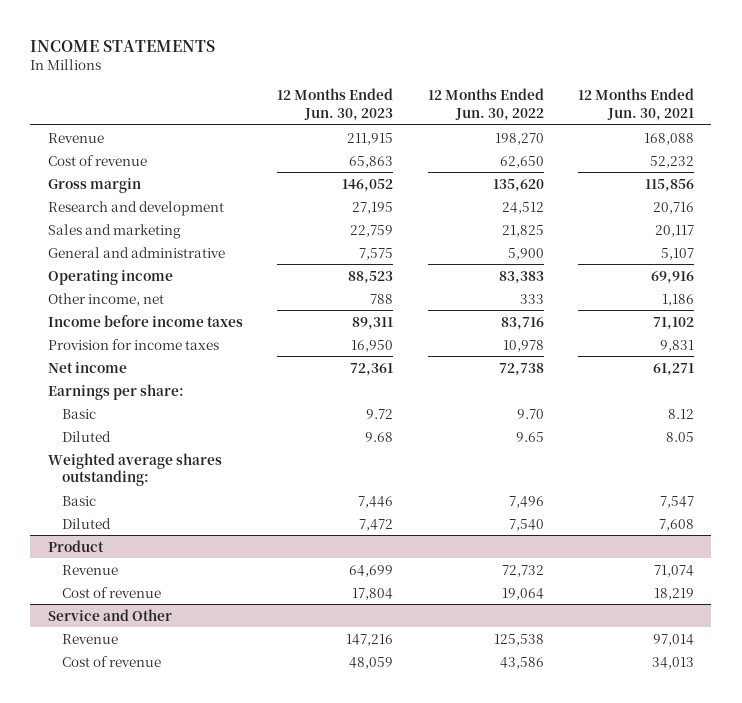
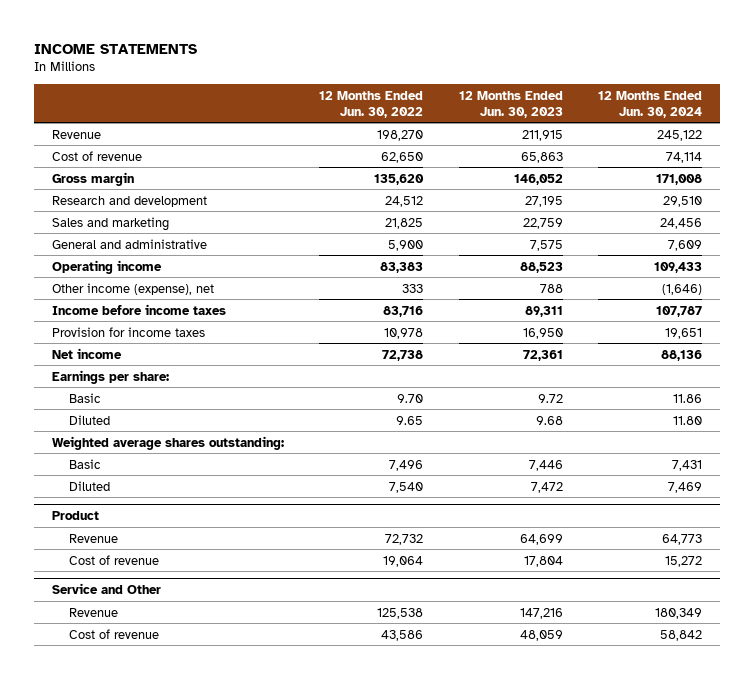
- | 12 Months Ended Jun. 30, 2023 | 12 Months Ended Jun. 30, 2022 | 12 Months Ended Jun. 30, 2021
+ | 12 Months Ended Jun. 30, 2022 | 12 Months Ended Jun. 30, 2023 | 12 Months Ended Jun. 30, 2024
- Other income, net | 788 | 333 | 1,186
+ Other income (expense), net | 333 | 788 | (1,646)

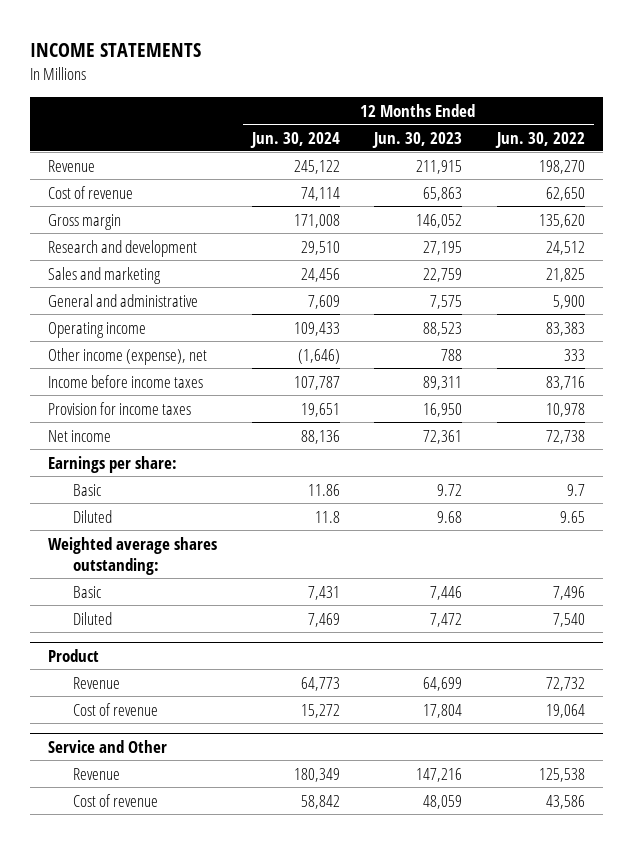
- | 12 Months Ended Jun. 30, 2022 | 12 Months Ended Jun. 30, 2023 | 12 Months Ended Jun. 30, 2024
+ | 12 Months Ended Jun. 30, 2024 | 12 Months Ended Jun. 30, 2023 | 12 Months Ended Jun. 30, 2022
- Basic | 9.70 | 9.72 | 11.86
- Diluted | 9.65 | 9.68 | 11.80
+ Basic | 11.86 | 9.72 | 9.7
+ Diluted | 11.8 | 9.68 | 9.65

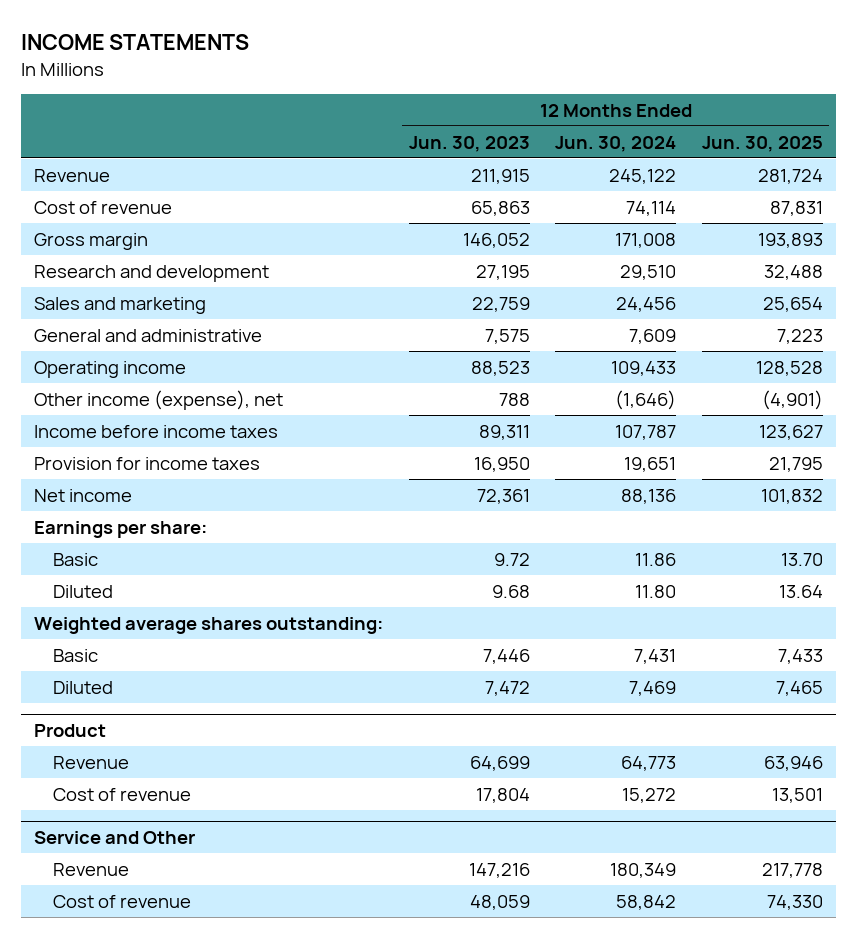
- | 12 Months Ended Jun. 30, 2024 | 12 Months Ended Jun. 30, 2023 | 12 Months Ended Jun. 30, 2022
+ | 12 Months Ended Jun. 30, 2023 | 12 Months Ended Jun. 30, 2024 | 12 Months Ended Jun. 30, 2025
- Diluted | 11.8 | 9.68 | 9.65
+ Diluted | 9.68 | 11.80 | 13.64

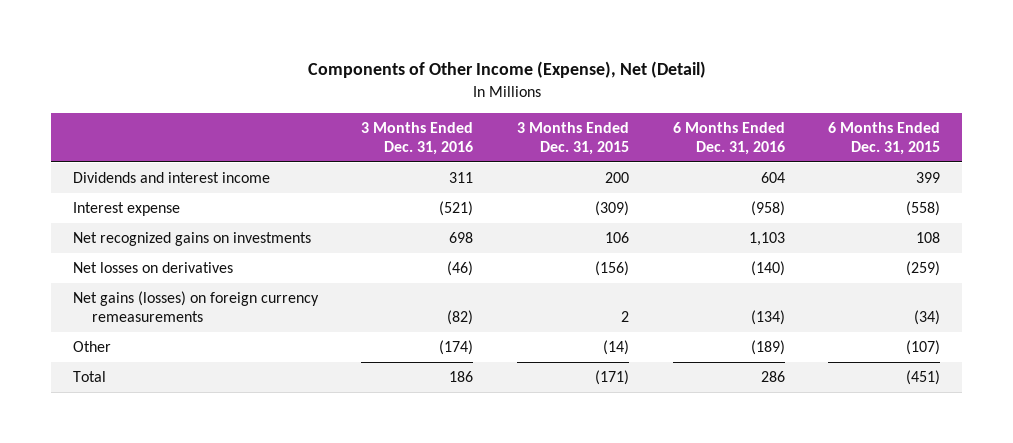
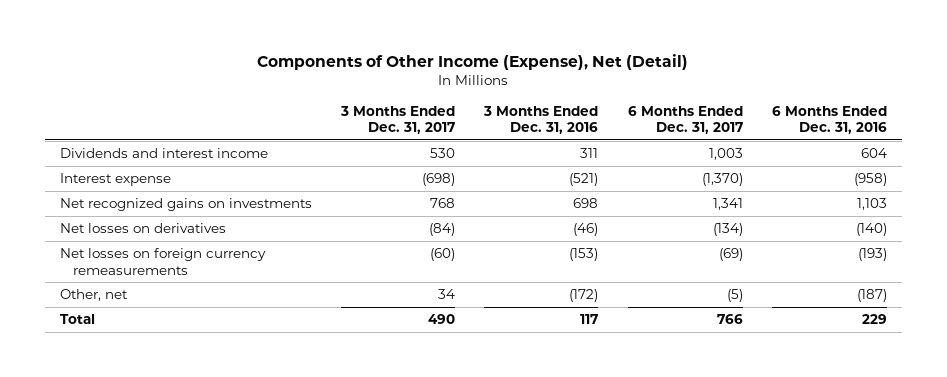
- | 3 Months Ended Dec. 31, 2016 | 3 Months Ended Dec. 31, 2015 | 6 Months Ended Dec. 31, 2016 | 6 Months Ended Dec. 31, 2015
+ | 3 Months Ended Dec. 31, 2017 | 3 Months Ended Dec. 31, 2016 | 6 Months Ended Dec. 31, 2017 | 6 Months Ended Dec. 31, 2016
- Net gains (losses) on foreign currency remeasurements | (82) | 2 | (134) | (34)
- Other | (174) | (14) | (189) | (107)
- Total | 186 | (171) | 286 | (451)
+ Net losses on foreign currency remeasurements | (60) | (153) | (69) | (193)
+ Other, net | 34 | (172) | (5) | (187)
+ Total | 490 | 117 | 766 | 229

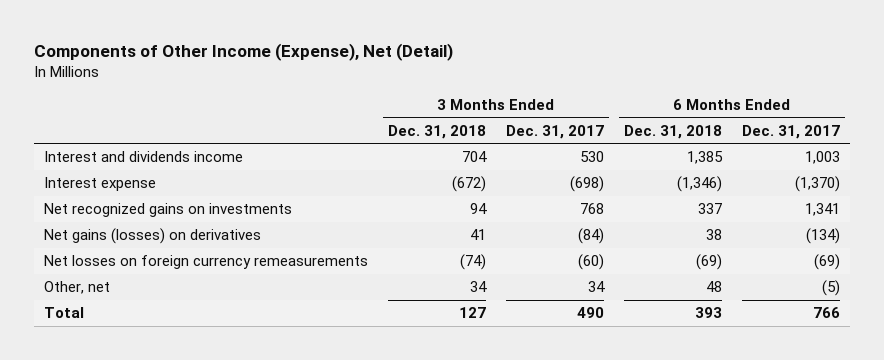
- | 3 Months Ended Dec. 31, 2017 | 3 Months Ended Dec. 31, 2016 | 6 Months Ended Dec. 31, 2017 | 6 Months Ended Dec. 31, 2016
+ | 3 Months Ended Dec. 31, 2018 | 3 Months Ended Dec. 31, 2017 | 6 Months Ended Dec. 31, 2018 | 6 Months Ended Dec. 31, 2017
- Dividends and interest income | 530 | 311 | 1,003 | 604
+ Interest and dividends income | 704 | 530 | 1,385 | 1,003
- Net losses on derivatives | (84) | (46) | (134) | (140)
+ Net gains (losses) on derivatives | 41 | (84) | 38 | (134)

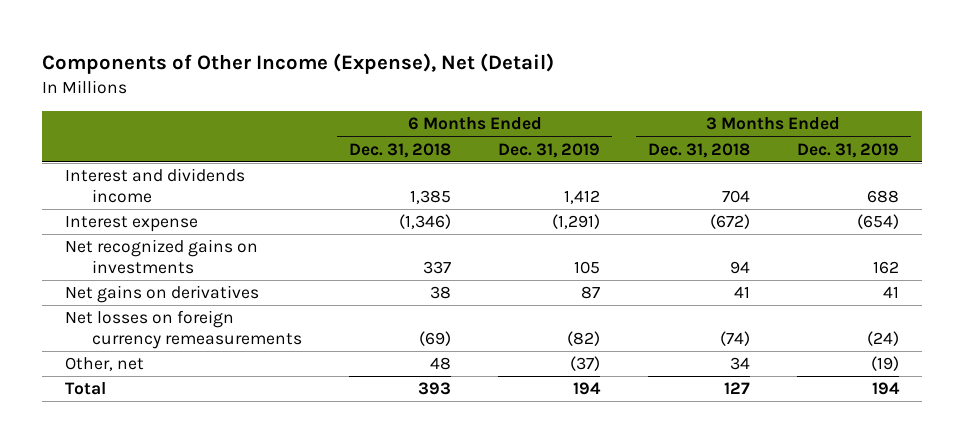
- | 3 Months Ended Dec. 31, 2018 | 3 Months Ended Dec. 31, 2017 | 6 Months Ended Dec. 31, 2018 | 6 Months Ended Dec. 31, 2017
+ | 6 Months Ended Dec. 31, 2018 | 6 Months Ended Dec. 31, 2019 | 3 Months Ended Dec. 31, 2018 | 3 Months Ended Dec. 31, 2019
- Net gains (losses) on derivatives | 41 | (84) | 38 | (134)
+ Net gains on derivatives | 38 | 87 | 41 | 41

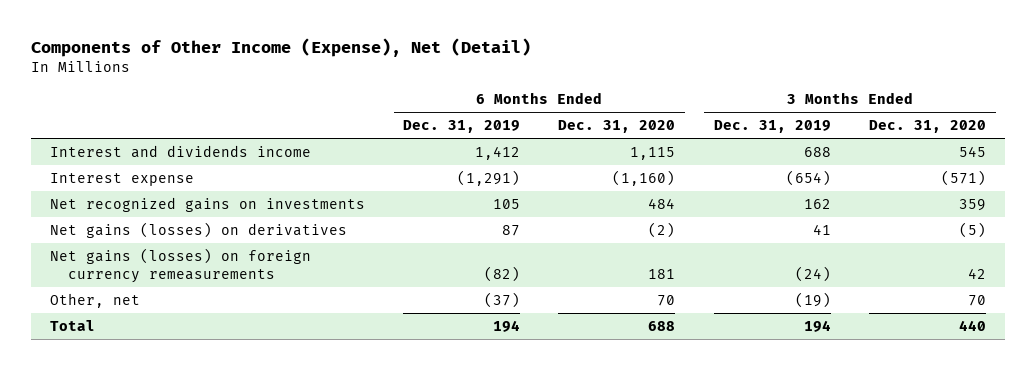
- | 6 Months Ended Dec. 31, 2018 | 6 Months Ended Dec. 31, 2019 | 3 Months Ended Dec. 31, 2018 | 3 Months Ended Dec. 31, 2019
+ | 6 Months Ended Dec. 31, 2019 | 6 Months Ended Dec. 31, 2020 | 3 Months Ended Dec. 31, 2019 | 3 Months Ended Dec. 31, 2020
- Net gains on derivatives | 38 | 87 | 41 | 41
- Net losses on foreign currency remeasurements | (69) | (82) | (74) | (24)
+ Net gains (losses) on derivatives | 87 | (2) | 41 | (5)
+ Net gains (losses) on foreign currency remeasurements | (82) | 181 | (24) | 42

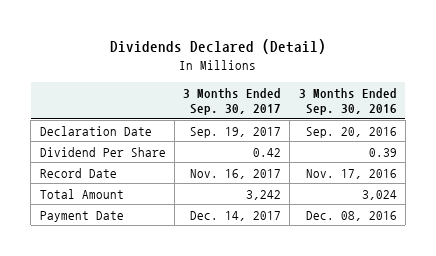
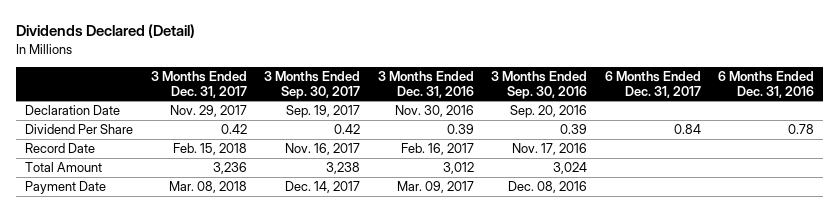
- | 3 Months Ended Sep. 30, 2017 | 3 Months Ended Sep. 30, 2016
+ | 3 Months Ended Dec. 31, 2017 | 3 Months Ended Sep. 30, 2017 | 3 Months Ended Dec. 31, 2016 | 3 Months Ended Sep. 30, 2016 | 6 Months Ended Dec. 31, 2017 | 6 Months Ended Dec. 31, 2016
- Total Amount | 3,242 | 3,024
+ Total Amount | 3,236 | 3,238 | 3,012 | 3,024 | |

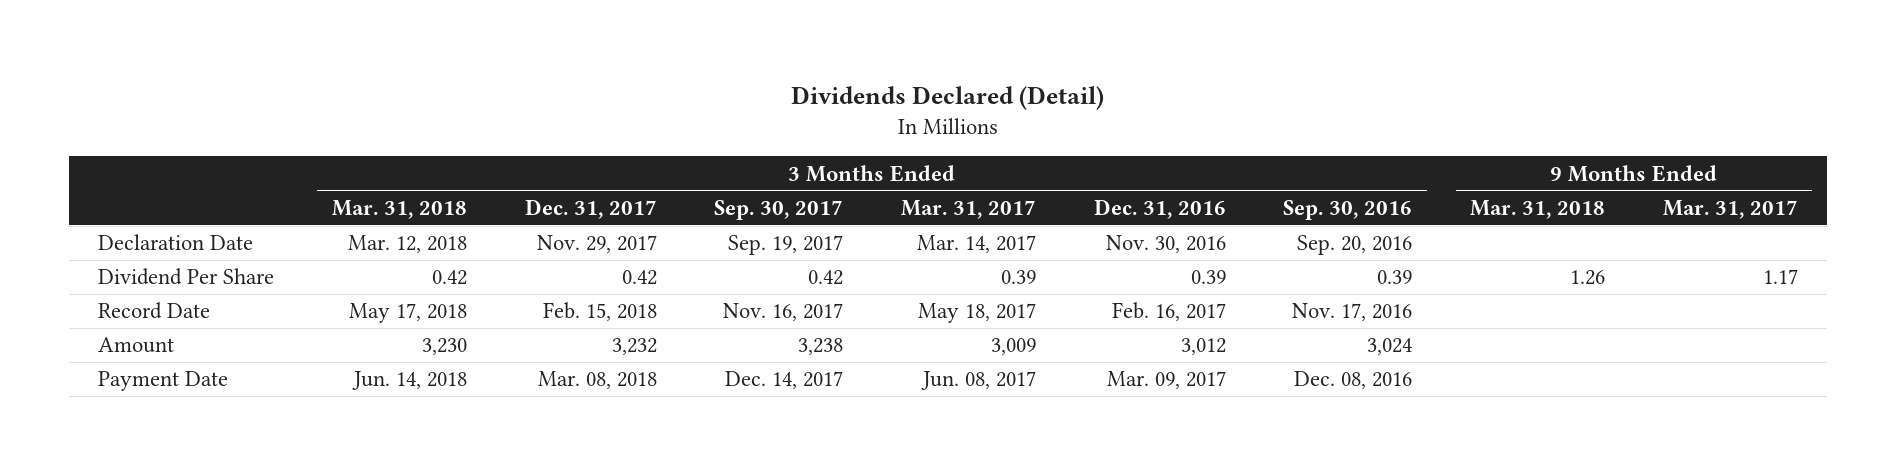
- | 3 Months Ended Dec. 31, 2017 | 3 Months Ended Sep. 30, 2017 | 3 Months Ended Dec. 31, 2016 | 3 Months Ended Sep. 30, 2016 | 6 Months Ended Dec. 31, 2017 | 6 Months Ended Dec. 31, 2016
+ | 3 Months Ended Mar. 31, 2018 | 3 Months Ended Dec. 31, 2017 | 3 Months Ended Sep. 30, 2017 | 3 Months Ended Mar. 31, 2017 | 3 Months Ended Dec. 31, 2016 | 3 Months Ended Sep. 30, 2016 | 9 Months Ended Mar. 31, 2018 | 9 Months Ended Mar. 31, 2017
- Total Amount | 3,236 | 3,238 | 3,012 | 3,024 | |
+ Amount | 3,230 | 3,232 | 3,238 | 3,009 | 3,012 | 3,024 | |

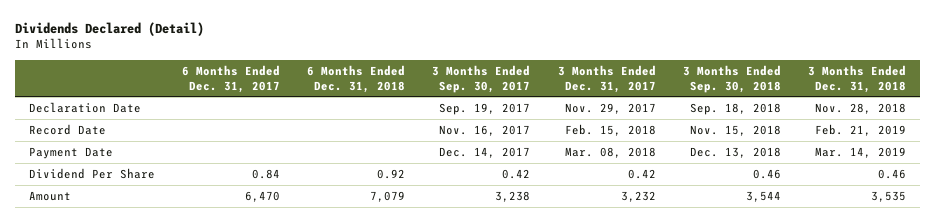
- | 3 Months Ended Mar. 31, 2018 | 3 Months Ended Dec. 31, 2017 | 3 Months Ended Sep. 30, 2017 | 3 Months Ended Mar. 31, 2017 | 3 Months Ended Dec. 31, 2016 | 3 Months Ended Sep. 30, 2016 | 9 Months Ended Mar. 31, 2018 | 9 Months Ended Mar. 31, 2017
+ | 6 Months Ended Dec. 31, 2017 | 6 Months Ended Dec. 31, 2018 | 3 Months Ended Sep. 30, 2017 | 3 Months Ended Dec. 31, 2017 | 3 Months Ended Sep. 30, 2018 | 3 Months Ended Dec. 31, 2018
moved down: Dividend Per Share | 0.84 | 0.92 | 0.42 | 0.42 | 0.46 | 0.46
moved down: Amount | 6,470 | 7,079 | 3,238 | 3,232 | 3,544 | 3,535

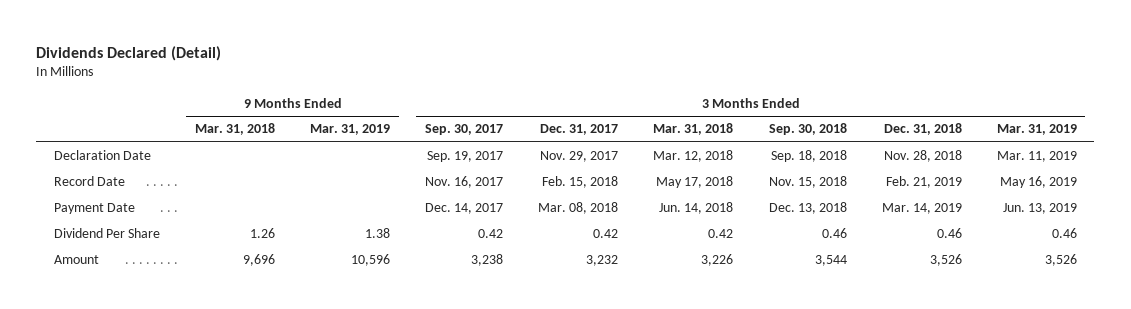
- | 6 Months Ended Dec. 31, 2017 | 6 Months Ended Dec. 31, 2018 | 3 Months Ended Sep. 30, 2017 | 3 Months Ended Dec. 31, 2017 | 3 Months Ended Sep. 30, 2018 | 3 Months Ended Dec. 31, 2018
+ | 9 Months Ended Mar. 31, 2018 | 9 Months Ended Mar. 31, 2019 | 3 Months Ended Sep. 30, 2017 | 3 Months Ended Dec. 31, 2017 | 3 Months Ended Mar. 31, 2018 | 3 Months Ended Sep. 30, 2018 | 3 Months Ended Dec. 31, 2018 | 3 Months Ended Mar. 31, 2019
- Amount | 6,470 | 7,079 | 3,238 | 3,232 | 3,544 | 3,535
+ Amount | 9,696 | 10,596 | 3,238 | 3,232 | 3,226 | 3,544 | 3,526 | 3,526

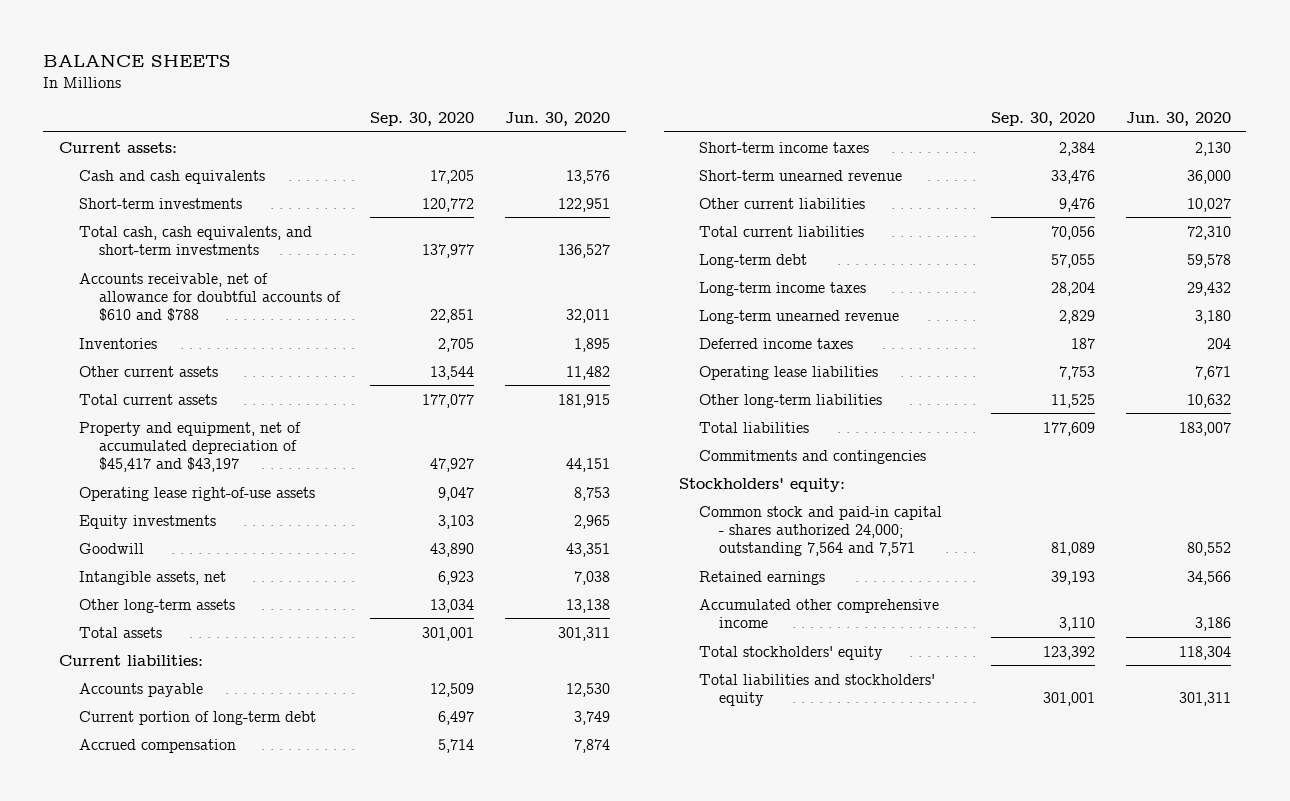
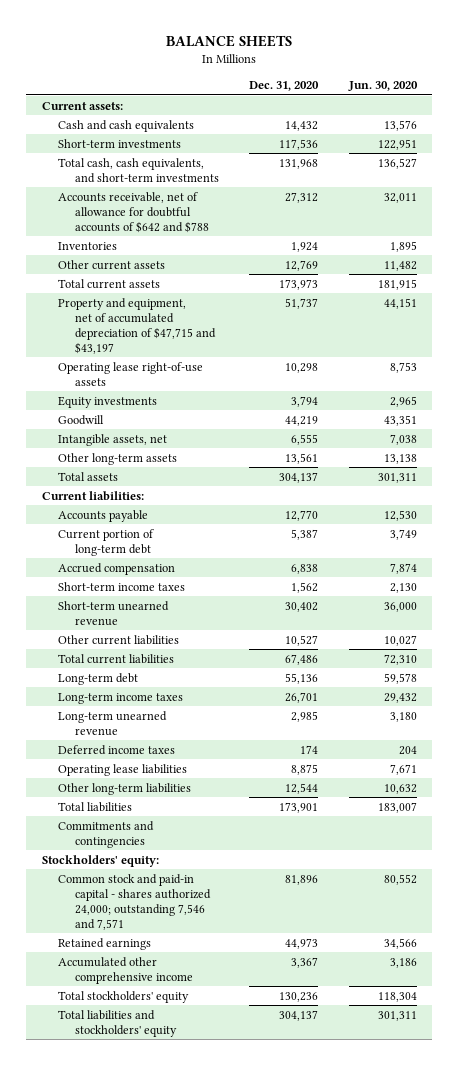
- | Sep. 30, 2020 | Jun. 30, 2020
+ | Dec. 31, 2020 | Jun. 30, 2020
- Accounts receivable, net of allowance for doubtful accounts of $610 and $788 | 22,851 | 32,011
+ Accounts receivable, net of allowance for doubtful accounts of $642 and $788 | 27,312 | 32,011
- Property and equipment, net of accumulated depreciation of $45,417 and $43,197 | 47,927 | 44,151
+ Property and equipment, net of accumulated depreciation of $47,715 and $43,197 | 51,737 | 44,151
- Common stock and paid-in capital - shares authorized 24,000; outstanding 7,564 and 7,571 | 81,089 | 80,552
+ Common stock and paid-in capital - shares authorized 24,000; outstanding 7,546 and 7,571 | 81,896 | 80,552

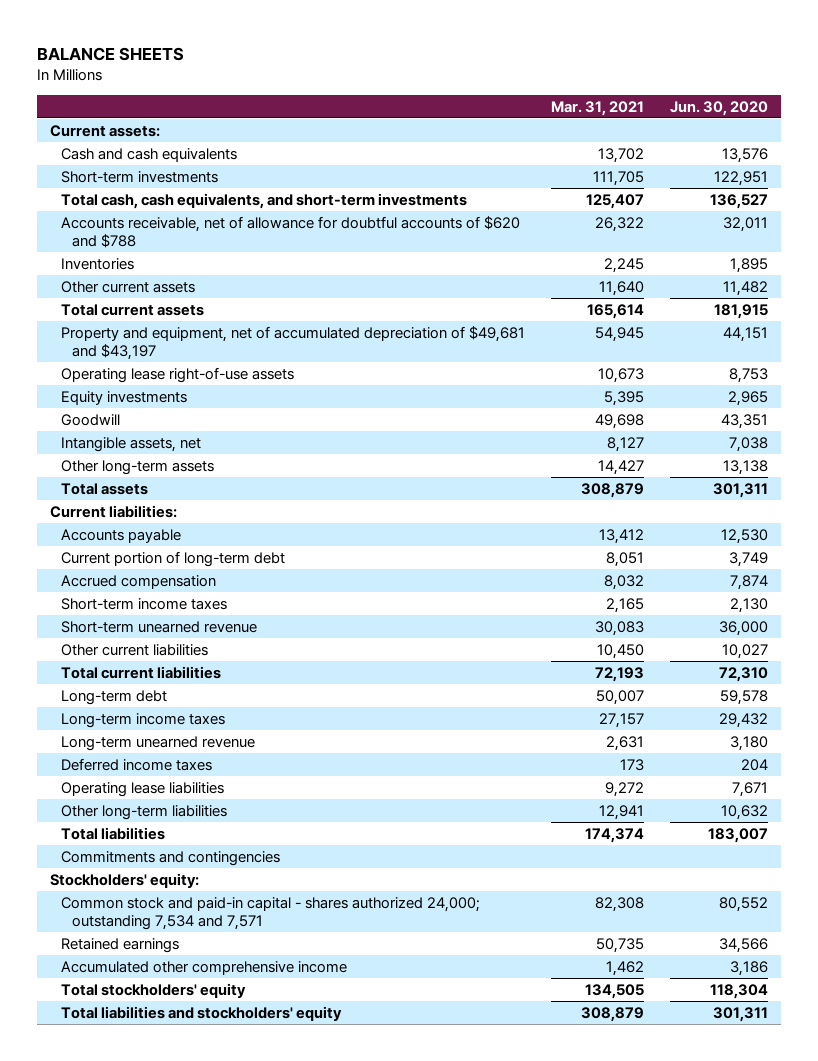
- | Dec. 31, 2020 | Jun. 30, 2020
+ | Mar. 31, 2021 | Jun. 30, 2020
- Accounts receivable, net of allowance for doubtful accounts of $642 and $788 | 27,312 | 32,011
+ Accounts receivable, net of allowance for doubtful accounts of $620 and $788 | 26,322 | 32,011
- Property and equipment, net of accumulated depreciation of $47,715 and $43,197 | 51,737 | 44,151
+ Property and equipment, net of accumulated depreciation of $49,681 and $43,197 | 54,945 | 44,151
- Common stock and paid-in capital - shares authorized 24,000; outstanding 7,546 and 7,571 | 81,896 | 80,552
+ Common stock and paid-in capital - shares authorized 24,000; outstanding 7,534 and 7,571 | 82,308 | 80,552

